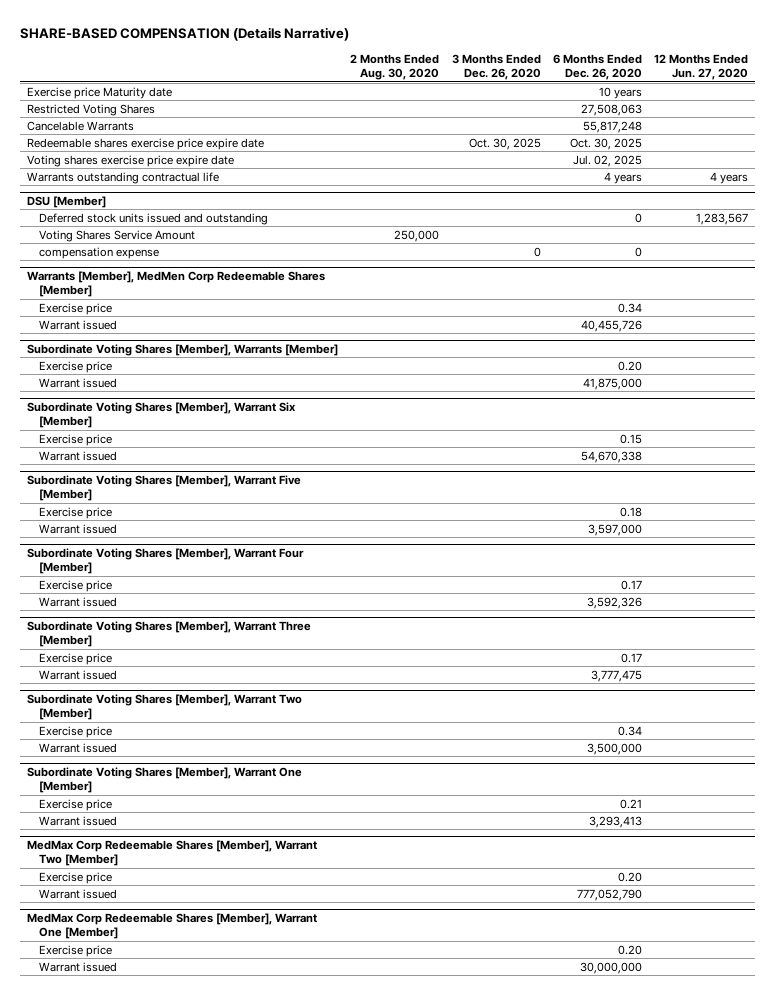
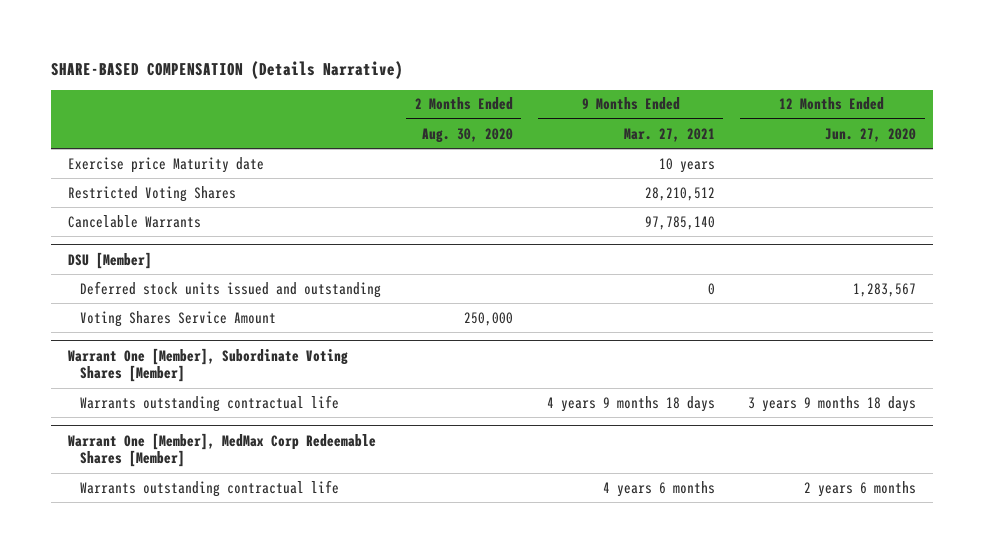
- | 2 Months Ended Aug. 30, 2020 | 3 Months Ended Dec. 26, 2020 | 6 Months Ended Dec. 26, 2020 | 12 Months Ended Jun. 27, 2020
+ | 2 Months Ended Aug. 30, 2020 | 9 Months Ended Mar. 27, 2021 | 12 Months Ended Jun. 27, 2020
- Redeemable shares exercise price expire date | | Oct. 30, 2025 | Oct. 30, 2025 |
- Voting shares exercise price expire date | | | Jul. 02, 2025 |
- Warrants outstanding contractual life | | | 4 years | 4 years
@ DSU [Member]
- compensation expense | | 0 | 0 |
- Warrants [Member], MedMen Corp Redeemable Shares [Member]
- Exercise price | | | 0.34 |
- Warrant issued | | | 40,455,726 |
- Subordinate Voting Shares [Member], Warrants [Member]
- Exercise price | | | 0.20 |
- Warrant issued | | | 41,875,000 |
- Subordinate Voting Shares [Member], Warrant Six [Member]
- Exercise price | | | 0.15 |
- Warrant issued | | | 54,670,338 |
- Subordinate Voting Shares [Member], Warrant Five [Member]
- Exercise price | | | 0.18 |
- Warrant issued | | | 3,597,000 |
- Subordinate Voting Shares [Member], Warrant Four [Member]
- Exercise price | | | 0.17 |
- Warrant issued | | | 3,592,326 |
- Subordinate Voting Shares [Member], Warrant Three [Member]
- Exercise price | | | 0.17 |
- Warrant issued | | | 3,777,475 |
- Subordinate Voting Shares [Member], Warrant Two [Member]
- Exercise price | | | 0.34 |
- Warrant issued | | | 3,500,000 |
- Subordinate Voting Shares [Member], Warrant One [Member]
- Exercise price | | | 0.21 |
- Warrant issued | | | 3,293,413 |
- MedMax Corp Redeemable Shares [Member], Warrant Two [Member]
- Exercise price | | | 0.20 |
- Warrant issued | | | 777,052,790 |
- MedMax Corp Redeemable Shares [Member], Warrant One [Member]
- Exercise price | | | 0.20 |
- Warrant issued | | | 30,000,000 |
+ Warrant One [Member], Subordinate Voting Shares [Member]
+ Warrants outstanding contractual life | | 4 years 9 months 18 days | 3 years 9 months 18 days
+ Warrant One [Member], MedMax Corp Redeemable Shares [Member]
+ Warrants outstanding contractual life | | 4 years 6 months | 2 years 6 months

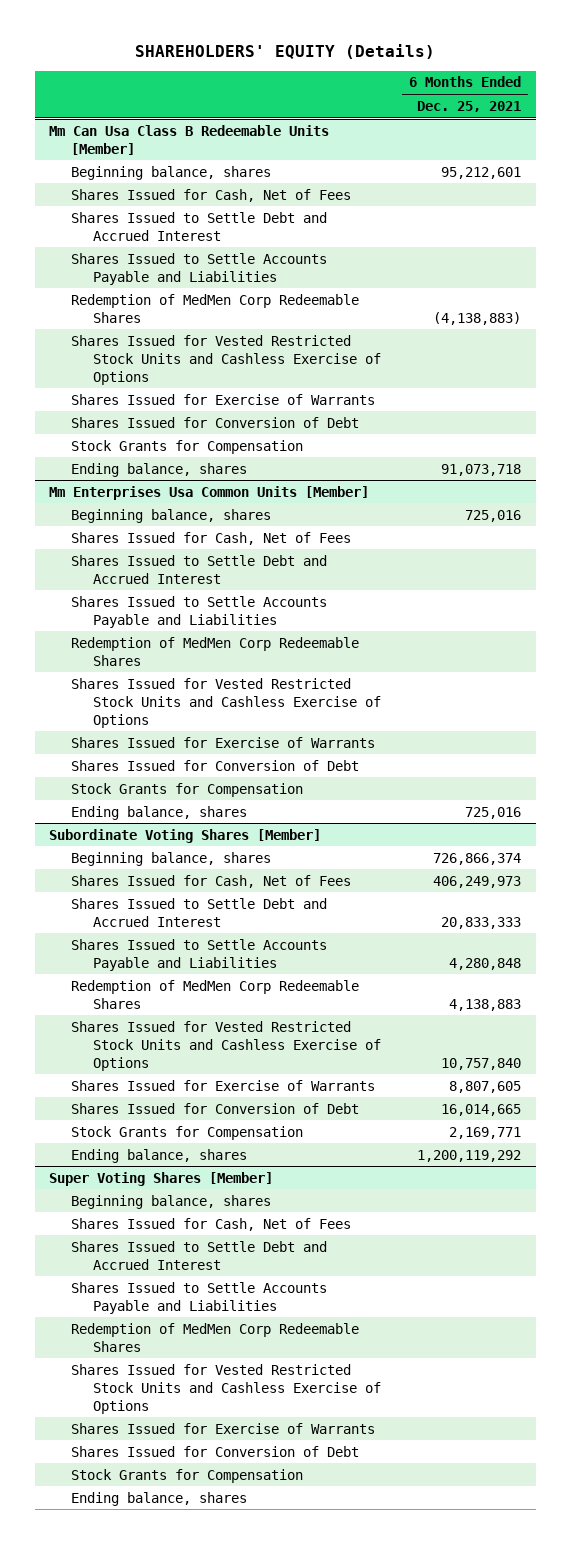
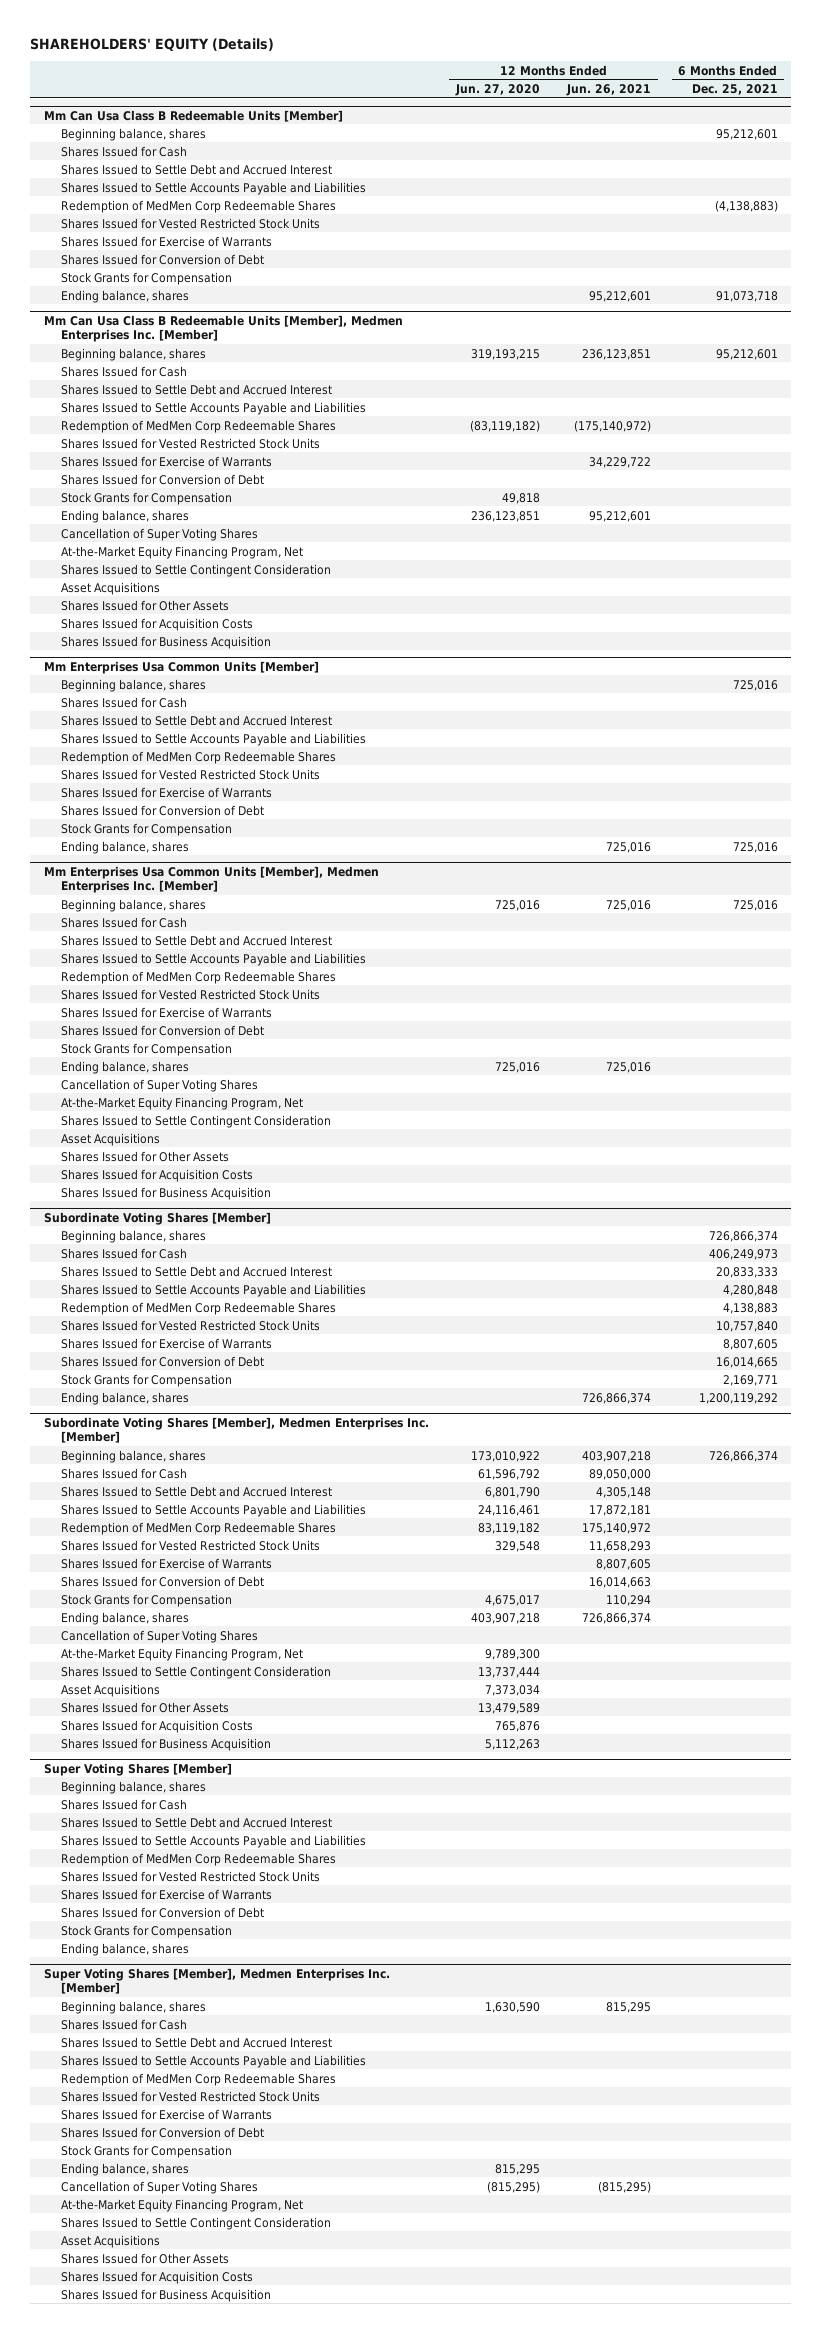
- | 6 Months Ended Dec. 25, 2021
+ | 12 Months Ended Jun. 27, 2020 | 12 Months Ended Jun. 26, 2021 | 6 Months Ended Dec. 25, 2021
@ Mm Can Usa Class B Redeemable Units [Member]
- Shares Issued for Cash, Net of Fees
+ Shares Issued for Cash
- Shares Issued for Vested Restricted Stock Units and Cashless Exercise of Options
+ Shares Issued for Vested Restricted Stock Units
+ Mm Can Usa Class B Redeemable Units [Member], Medmen Enterprises Inc. [Member]
+ Beginning balance, shares | 319,193,215 | 236,123,851 | 95,212,601
+ Shares Issued for Cash
+ Shares Issued to Settle Debt and Accrued Interest
+ Shares Issued to Settle Accounts Payable and Liabilities
+ Redemption of MedMen Corp Redeemable Shares | (83,119,182) | (175,140,972) |
+ Shares Issued for Vested Restricted Stock Units
+ Shares Issued for Exercise of Warrants | | 34,229,722 |
+ Shares Issued for Conversion of Debt
+ Stock Grants for Compensation | 49,818 | |
+ Ending balance, shares | 236,123,851 | 95,212,601 |
+ Cancellation of Super Voting Shares
+ At-the-Market Equity Financing Program, Net
+ Shares Issued to Settle Contingent Consideration
+ Asset Acquisitions
+ Shares Issued for Other Assets
+ Shares Issued for Acquisition Costs
+ Shares Issued for Business Acquisition
@ Mm Enterprises Usa Common Units [Member]
- Shares Issued for Cash, Net of Fees
+ Shares Issued for Cash
- Shares Issued for Vested Restricted Stock Units and Cashless Exercise of Options
+ Shares Issued for Vested Restricted Stock Units
+ Mm Enterprises Usa Common Units [Member], Medmen Enterprises Inc. [Member]
+ Beginning balance, shares | 725,016 | 725,016 | 725,016
+ Shares Issued for Cash
+ Shares Issued to Settle Debt and Accrued Interest
+ Shares Issued to Settle Accounts Payable and Liabilities
+ Redemption of MedMen Corp Redeemable Shares
+ Shares Issued for Vested Restricted Stock Units
+ Shares Issued for Exercise of Warrants
+ Shares Issued for Conversion of Debt
+ Stock Grants for Compensation
+ Ending balance, shares | 725,016 | 725,016 |
+ Cancellation of Super Voting Shares
+ At-the-Market Equity Financing Program, Net
+ Shares Issued to Settle Contingent Consideration
+ Asset Acquisitions
+ Shares Issued for Other Assets
+ Shares Issued for Acquisition Costs
+ Shares Issued for Business Acquisition
@ Subordinate Voting Shares [Member]
- Shares Issued for Cash, Net of Fees | 406,249,973
+ Shares Issued for Cash | | | 406,249,973
- Shares Issued for Vested Restricted Stock Units and Cashless Exercise of Options | 10,757,840
+ Shares Issued for Vested Restricted Stock Units | | | 10,757,840
+ Subordinate Voting Shares [Member], Medmen Enterprises Inc. [Member]
+ Beginning balance, shares | 173,010,922 | 403,907,218 | 726,866,374
+ Shares Issued for Cash | 61,596,792 | 89,050,000 |
+ Shares Issued to Settle Debt and Accrued Interest | 6,801,790 | 4,305,148 |
+ Shares Issued to Settle Accounts Payable and Liabilities | 24,116,461 | 17,872,181 |
+ Redemption of MedMen Corp Redeemable Shares | 83,119,182 | 175,140,972 |
+ Shares Issued for Vested Restricted Stock Units | 329,548 | 11,658,293 |
+ Shares Issued for Exercise of Warrants | | 8,807,605 |
+ Shares Issued for Conversion of Debt | | 16,014,663 |
+ Stock Grants for Compensation | 4,675,017 | 110,294 |
+ Ending balance, shares | 403,907,218 | 726,866,374 |
+ Cancellation of Super Voting Shares
+ At-the-Market Equity Financing Program, Net | 9,789,300 | |
+ Shares Issued to Settle Contingent Consideration | 13,737,444 | |
+ Asset Acquisitions | 7,373,034 | |
+ Shares Issued for Other Assets | 13,479,589 | |
+ Shares Issued for Acquisition Costs | 765,876 | |
+ Shares Issued for Business Acquisition | 5,112,263 | |
@ Super Voting Shares [Member]
- Shares Issued for Cash, Net of Fees
+ Shares Issued for Cash
- Shares Issued for Vested Restricted Stock Units and Cashless Exercise of Options
+ Shares Issued for Vested Restricted Stock Units
+ Super Voting Shares [Member], Medmen Enterprises Inc. [Member]
+ Beginning balance, shares | 1,630,590 | 815,295 |
+ Shares Issued for Cash
+ Shares Issued to Settle Debt and Accrued Interest
+ Shares Issued to Settle Accounts Payable and Liabilities
+ Redemption of MedMen Corp Redeemable Shares
+ Shares Issued for Vested Restricted Stock Units
+ Shares Issued for Exercise of Warrants
+ Shares Issued for Conversion of Debt
+ Stock Grants for Compensation
+ Ending balance, shares | 815,295 | |
+ Cancellation of Super Voting Shares | (815,295) | (815,295) |
+ At-the-Market Equity Financing Program, Net
+ Shares Issued to Settle Contingent Consideration
+ Asset Acquisitions
+ Shares Issued for Other Assets
+ Shares Issued for Acquisition Costs
+ Shares Issued for Business Acquisition

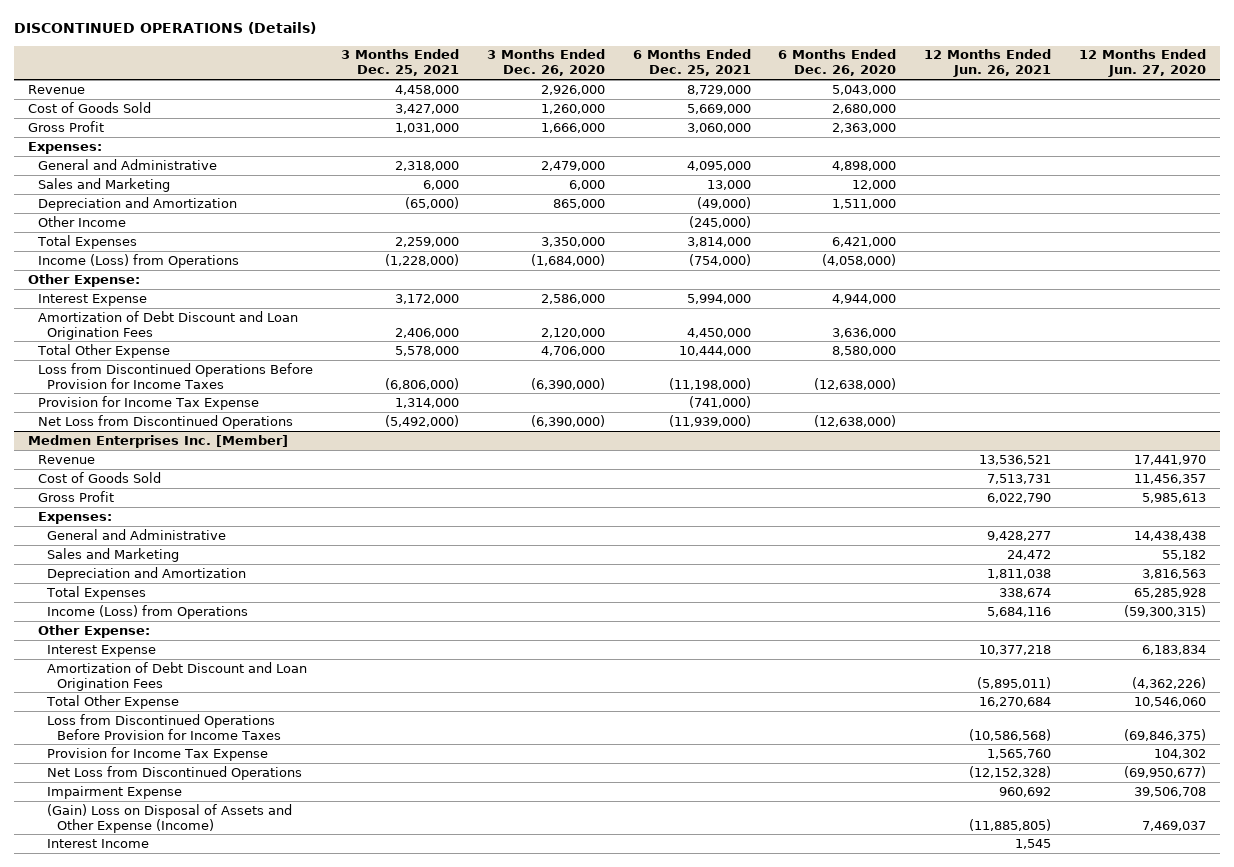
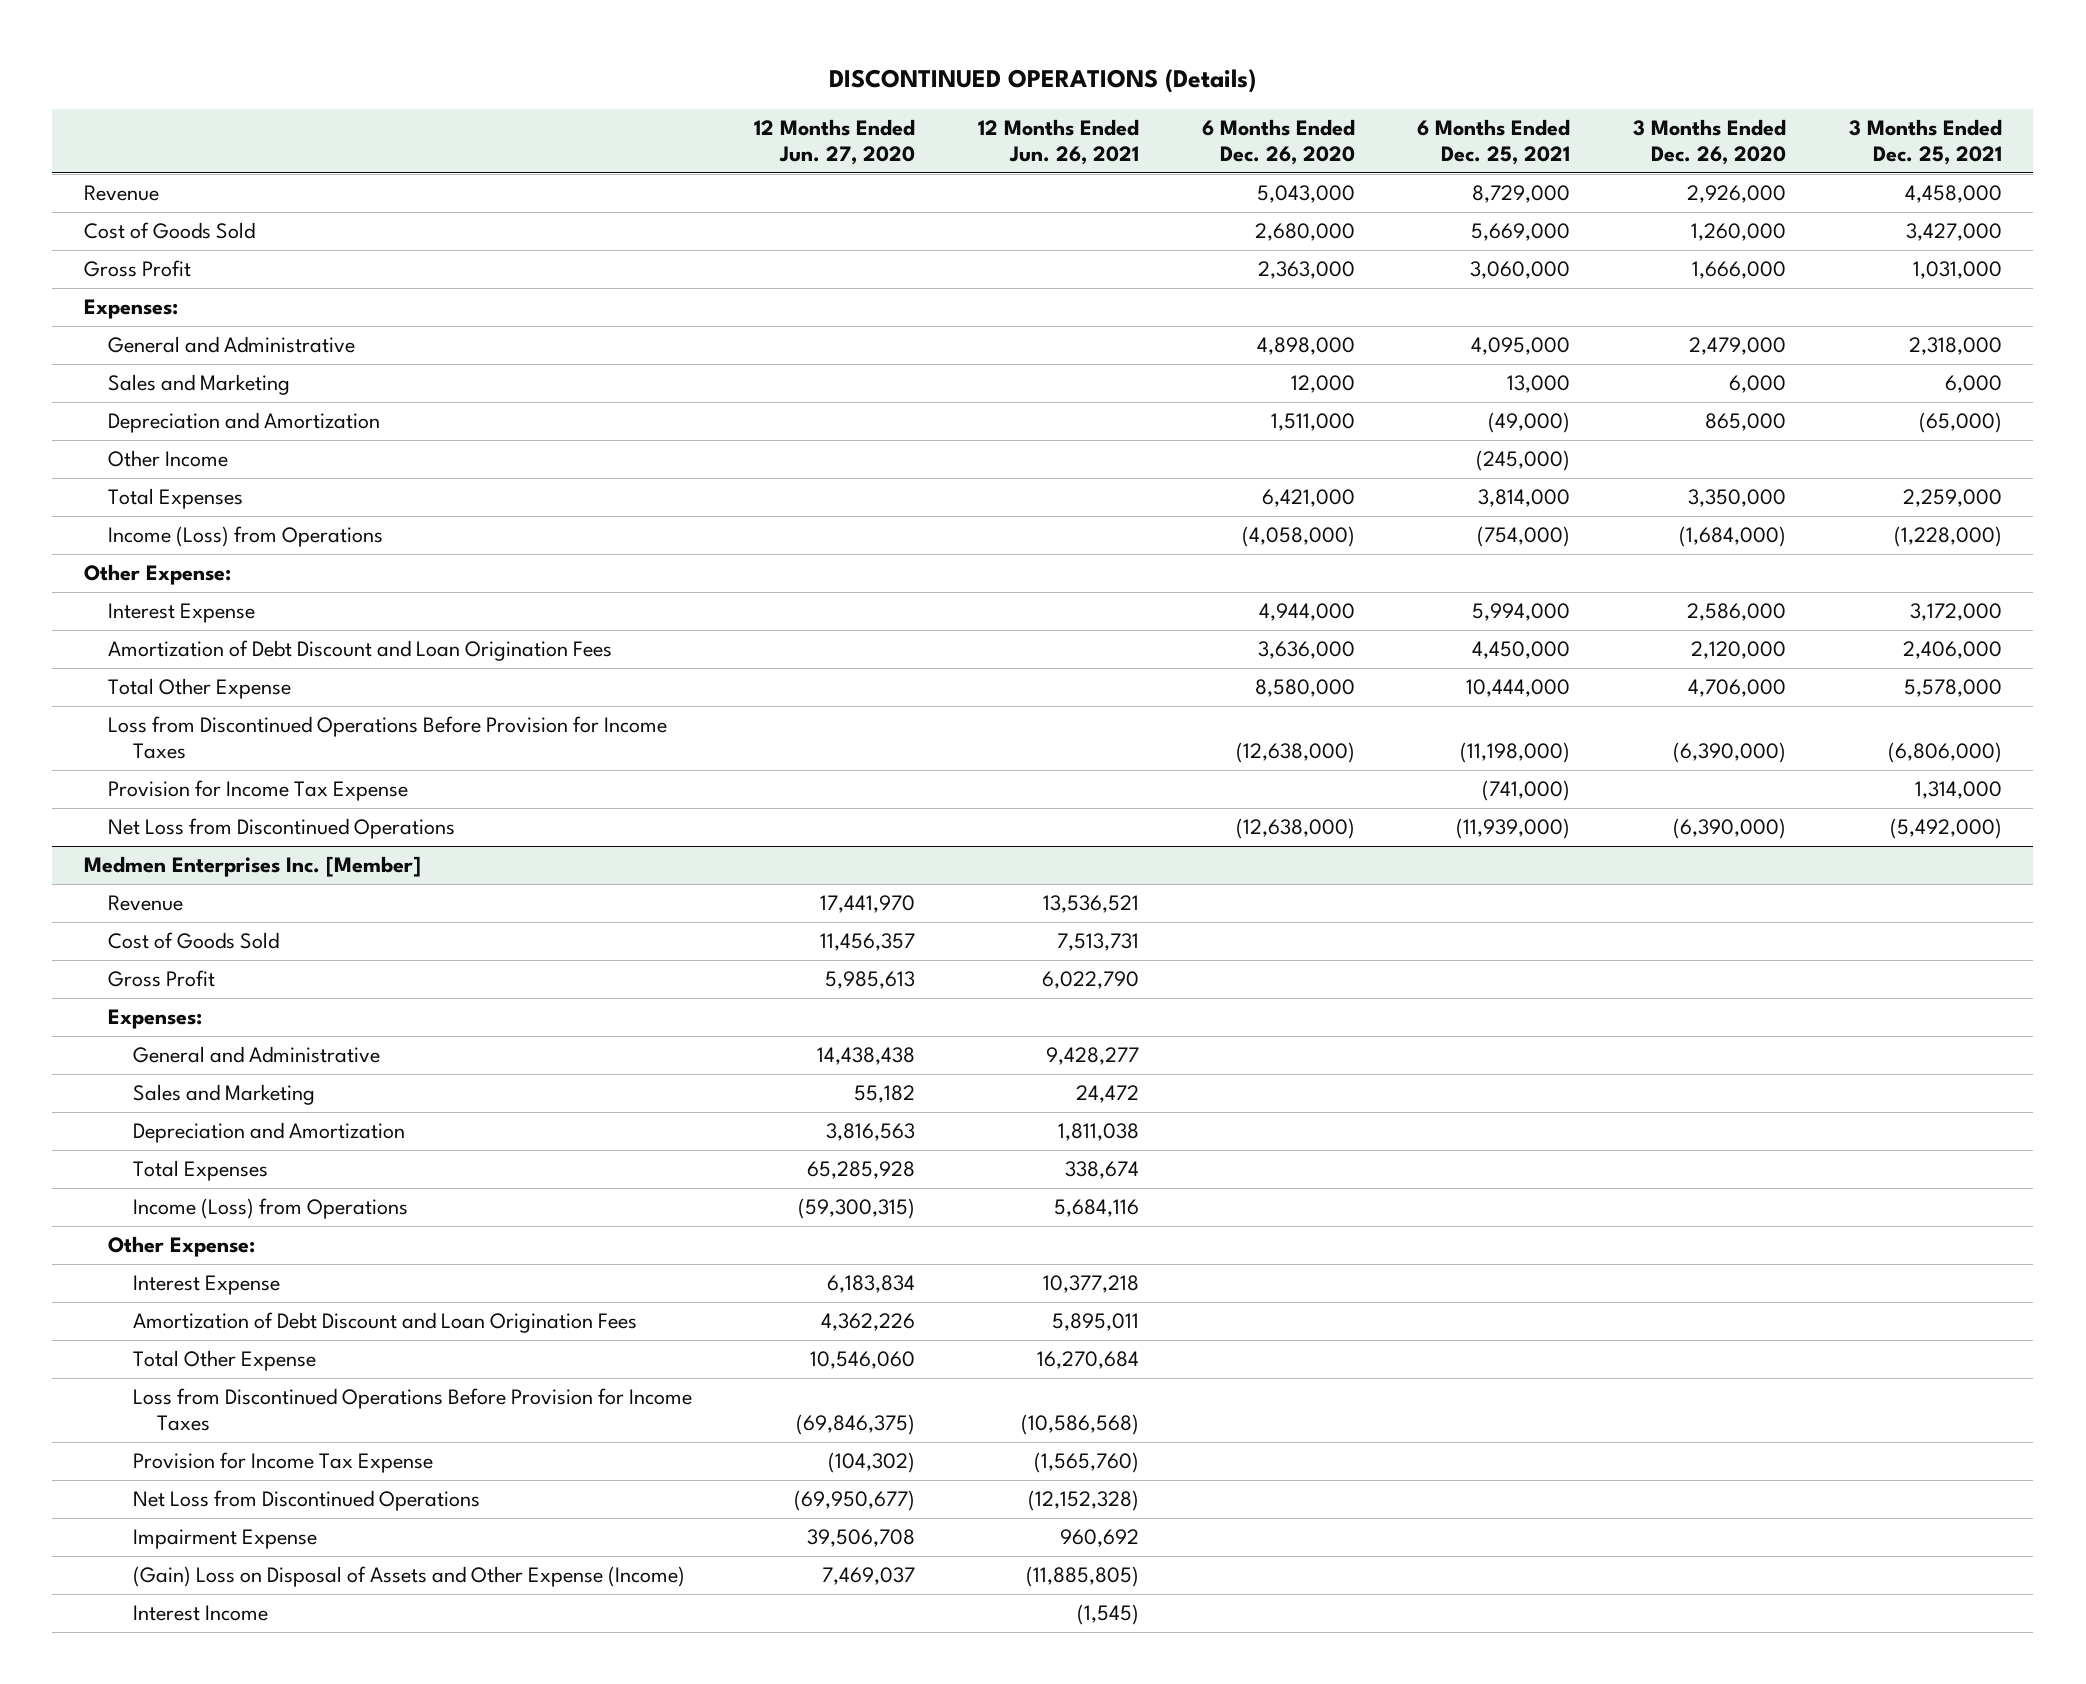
- | 3 Months Ended Dec. 25, 2021 | 3 Months Ended Dec. 26, 2020 | 6 Months Ended Dec. 25, 2021 | 6 Months Ended Dec. 26, 2020 | 12 Months Ended Jun. 26, 2021 | 12 Months Ended Jun. 27, 2020
+ | 12 Months Ended Jun. 27, 2020 | 12 Months Ended Jun. 26, 2021 | 6 Months Ended Dec. 26, 2020 | 6 Months Ended Dec. 25, 2021 | 3 Months Ended Dec. 26, 2020 | 3 Months Ended Dec. 25, 2021
@ Medmen Enterprises Inc. [Member]
- Amortization of Debt Discount and Loan Origination Fees | | | | | (5,895,011) | (4,362,226)
+ Amortization of Debt Discount and Loan Origination Fees | 4,362,226 | 5,895,011 | | | |
- Provision for Income Tax Expense | | | | | 1,565,760 | 104,302
+ Provision for Income Tax Expense | (104,302) | (1,565,760) | | | |
- Interest Income | | | | | 1,545 |
+ Interest Income | | (1,545) | | | |

